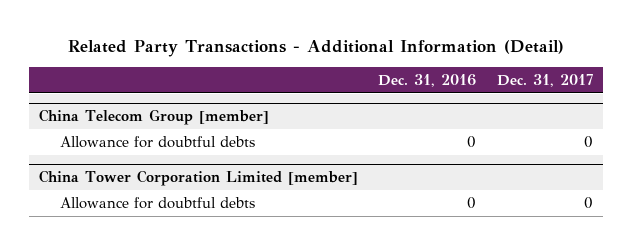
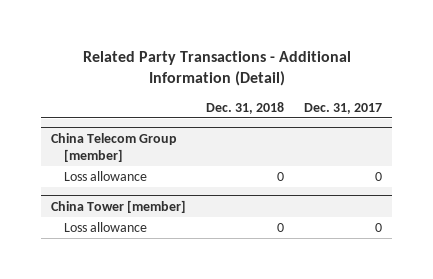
- | Dec. 31, 2016 | Dec. 31, 2017
+ | Dec. 31, 2018 | Dec. 31, 2017
@ China Telecom Group [member]
- Allowance for doubtful debts | 0 | 0
- China Tower Corporation Limited [member]
- Allowance for doubtful debts | 0 | 0
@ China Telecom Group [member]
+ Loss allowance | 0 | 0
+ China Tower [member]
+ Loss allowance | 0 | 0

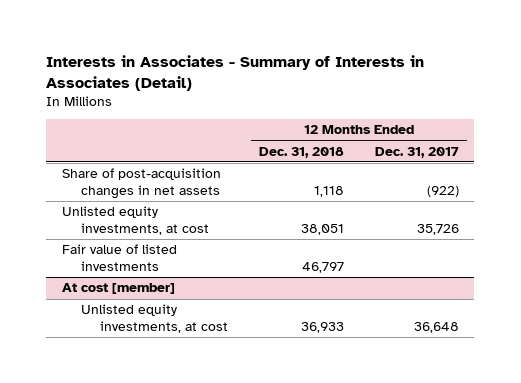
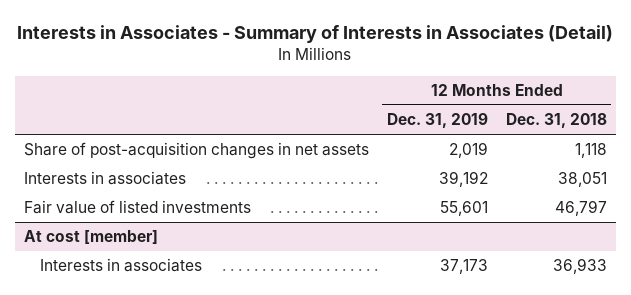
- | 12 Months Ended Dec. 31, 2018 | 12 Months Ended Dec. 31, 2017
+ | 12 Months Ended Dec. 31, 2019 | 12 Months Ended Dec. 31, 2018
- Unlisted equity investments, at cost | 38,051 | 35,726
+ Interests in associates | 39,192 | 38,051
@ At cost [member]
- Unlisted equity investments, at cost | 36,933 | 36,648
+ Interests in associates | 37,173 | 36,933

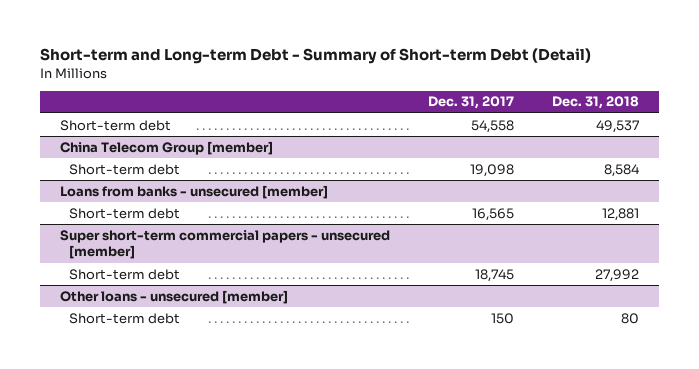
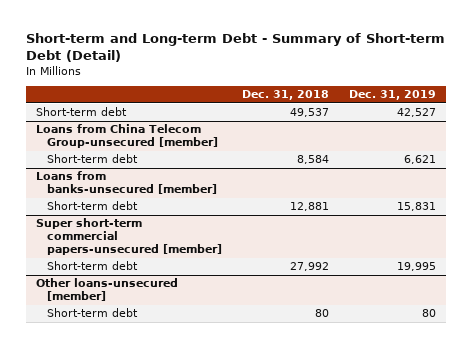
- | Dec. 31, 2017 | Dec. 31, 2018
+ | Dec. 31, 2018 | Dec. 31, 2019
- China Telecom Group [member]
+ Loans from China Telecom Group-unsecured [member]
- Loans from banks - unsecured [member]
+ Loans from banks-unsecured [member]
- Super short-term commercial papers - unsecured [member]
+ Super short-term commercial papers-unsecured [member]
- Other loans - unsecured [member]
+ Other loans-unsecured [member]

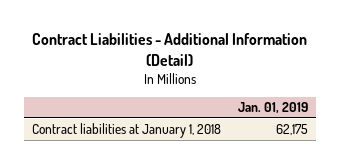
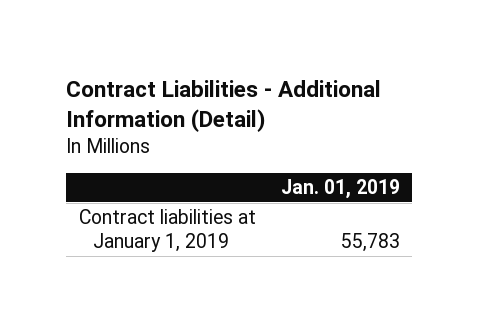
- Contract liabilities at January 1, 2018 | 62,175
+ Contract liabilities at January 1, 2019 | 55,783

